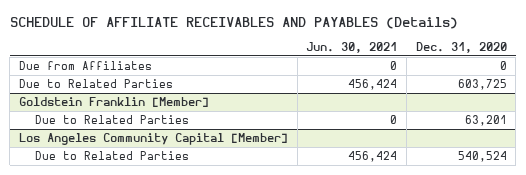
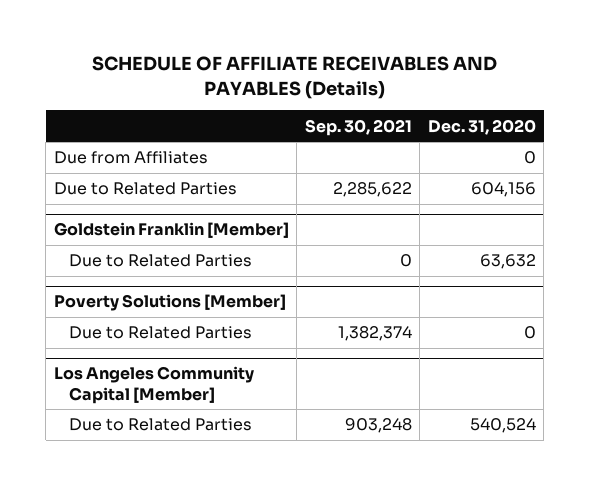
- | Jun. 30, 2021 | Dec. 31, 2020
+ | Sep. 30, 2021 | Dec. 31, 2020
- Due to Related Parties | 456,424 | 603,725
+ Due to Related Parties | 2,285,622 | 604,156
@ Goldstein Franklin [Member]
- Due to Related Parties | 0 | 63,201
+ Due to Related Parties | 0 | 63,632
+ Poverty Solutions [Member]
+ Due to Related Parties | 1,382,374 | 0

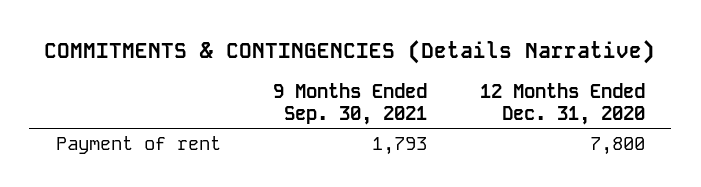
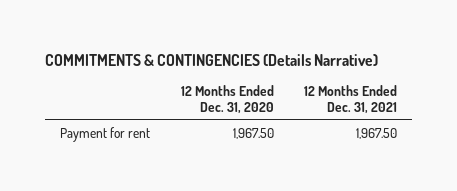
- | 9 Months Ended Sep. 30, 2021 | 12 Months Ended Dec. 31, 2020
+ | 12 Months Ended Dec. 31, 2020 | 12 Months Ended Dec. 31, 2021
- Payment of rent | 1,793 | 7,800
+ Payment for rent | 1,967.50 | 1,967.50

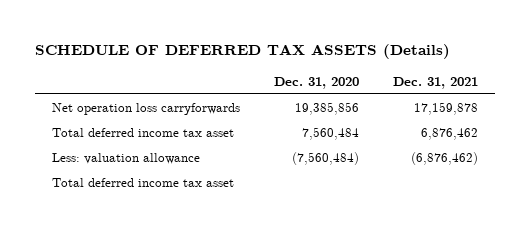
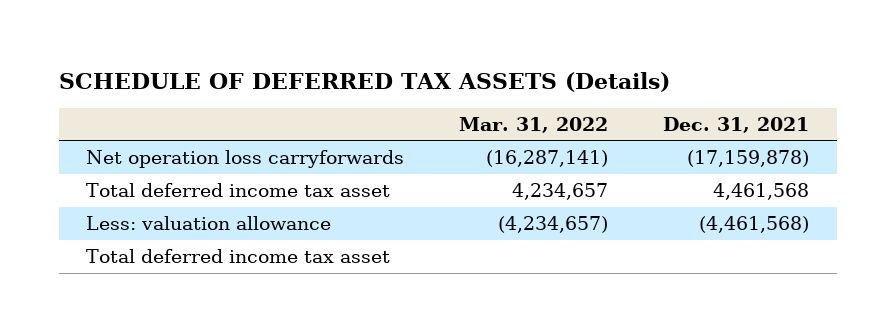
- | Dec. 31, 2020 | Dec. 31, 2021
+ | Mar. 31, 2022 | Dec. 31, 2021
- Net operation loss carryforwards | 19,385,856 | 17,159,878
- Total deferred income tax asset | 7,560,484 | 6,876,462
- Less: valuation allowance | (7,560,484) | (6,876,462)
+ Net operation loss carryforwards | (16,287,141) | (17,159,878)
+ Total deferred income tax asset | 4,234,657 | 4,461,568
+ Less: valuation allowance | (4,234,657) | (4,461,568)

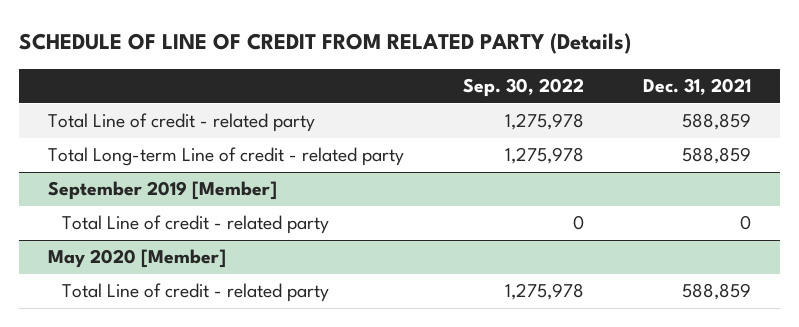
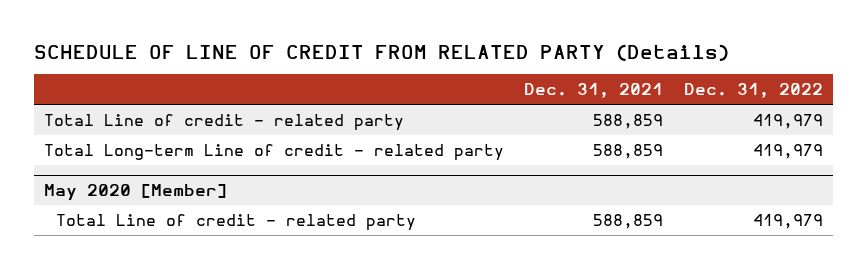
- | Sep. 30, 2022 | Dec. 31, 2021
+ | Dec. 31, 2021 | Dec. 31, 2022
- September 2019 [Member]
- Total Line of credit - related party | 0 | 0

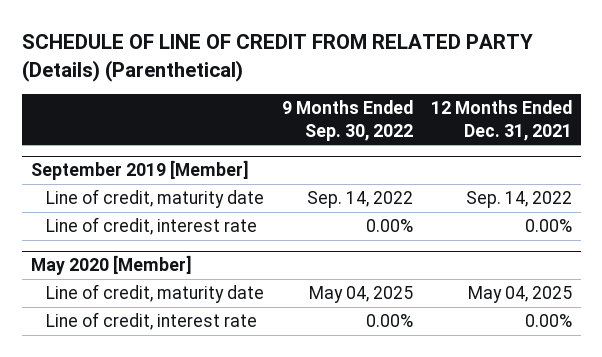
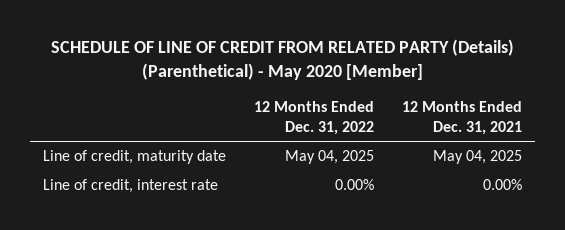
- SCHEDULE OF LINE OF CREDIT FROM RELATED PARTY (Details) (Parenthetical)
+ SCHEDULE OF LINE OF CREDIT FROM RELATED PARTY (Details) (Parenthetical) - May 2020 [Member]
- | 9 Months Ended Sep. 30, 2022 | 12 Months Ended Dec. 31, 2021
+ | 12 Months Ended Dec. 31, 2022 | 12 Months Ended Dec. 31, 2021
- September 2019 [Member]
- Line of credit, maturity date | Sep. 14, 2022 | Sep. 14, 2022
- Line of credit, interest rate | 0.00% | 0.00%
- May 2020 [Member]

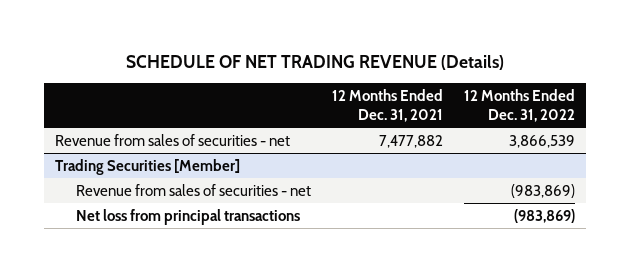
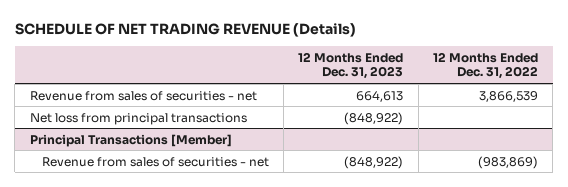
- | 12 Months Ended Dec. 31, 2021 | 12 Months Ended Dec. 31, 2022
+ | 12 Months Ended Dec. 31, 2023 | 12 Months Ended Dec. 31, 2022
- Trading Securities [Member]
+ Net loss from principal transactions | (848,922) |
+ Principal Transactions [Member]
- Net loss from principal transactions | | (983,869)

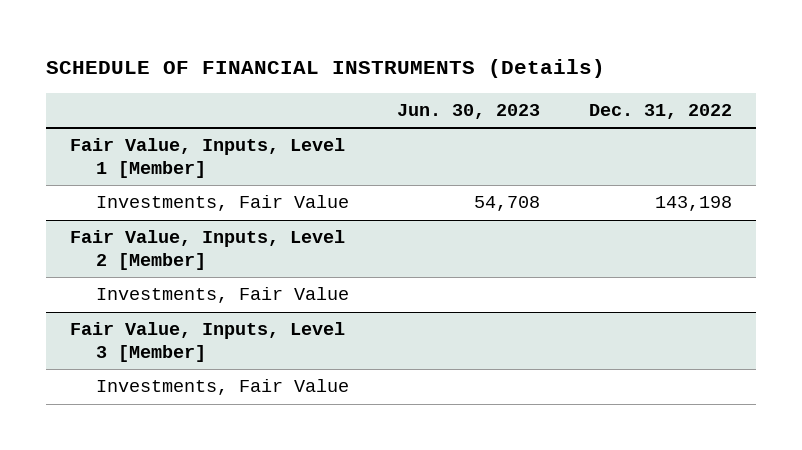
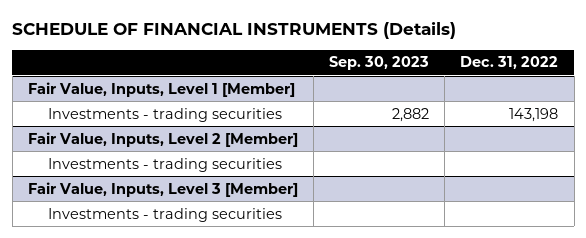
- | Jun. 30, 2023 | Dec. 31, 2022
+ | Sep. 30, 2023 | Dec. 31, 2022
@ Fair Value, Inputs, Level 1 [Member]
- Investments, Fair Value | 54,708 | 143,198
+ Investments - trading securities | 2,882 | 143,198
@ Fair Value, Inputs, Level 2 [Member]
- Investments, Fair Value
+ Investments - trading securities
@ Fair Value, Inputs, Level 3 [Member]
- Investments, Fair Value
+ Investments - trading securities

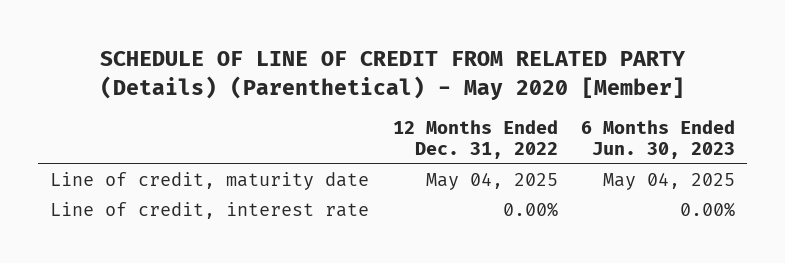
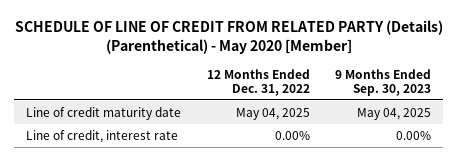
- | 12 Months Ended Dec. 31, 2022 | 6 Months Ended Jun. 30, 2023
+ | 12 Months Ended Dec. 31, 2022 | 9 Months Ended Sep. 30, 2023
- Line of credit, maturity date | May 04, 2025 | May 04, 2025
+ Line of credit maturity date | May 04, 2025 | May 04, 2025

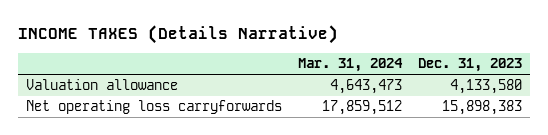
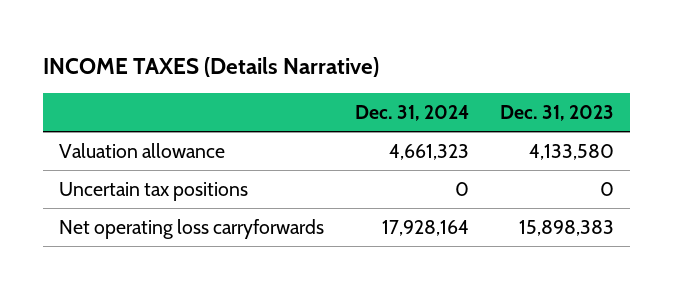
- | Mar. 31, 2024 | Dec. 31, 2023
+ | Dec. 31, 2024 | Dec. 31, 2023
+ Uncertain tax positions | 0 | 0

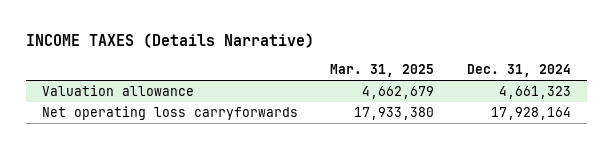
- | Dec. 31, 2024 | Dec. 31, 2023
+ | Mar. 31, 2025 | Dec. 31, 2024
- Uncertain tax positions | 0 | 0

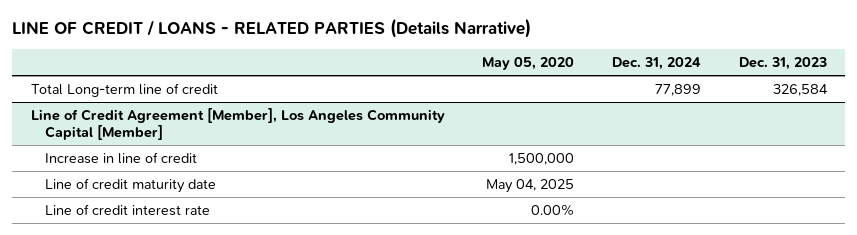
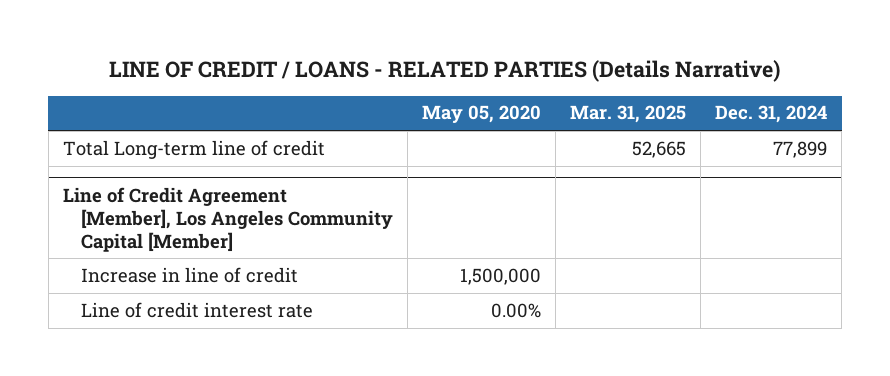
- | May 05, 2020 | Dec. 31, 2024 | Dec. 31, 2023
+ | May 05, 2020 | Mar. 31, 2025 | Dec. 31, 2024
@ Line of Credit Agreement [Member], Los Angeles Community Capital [Member]
- Line of credit maturity date | May 04, 2025 | |

